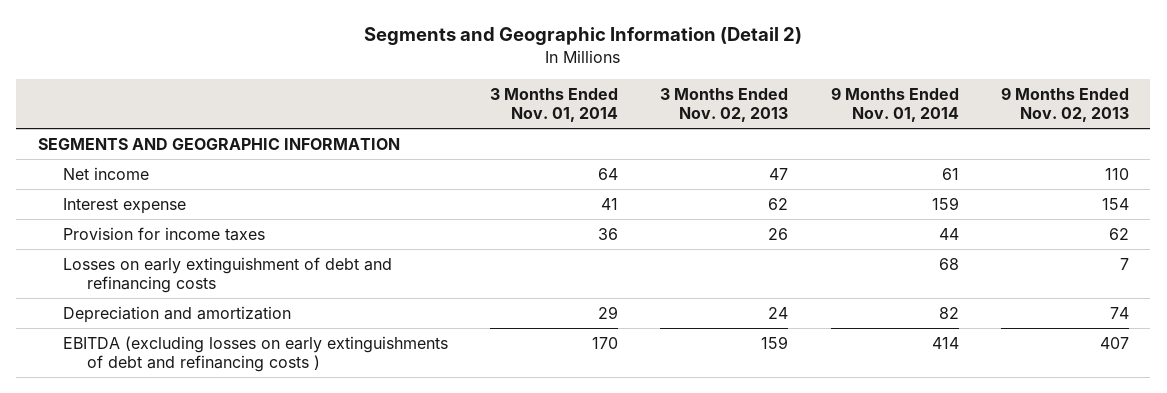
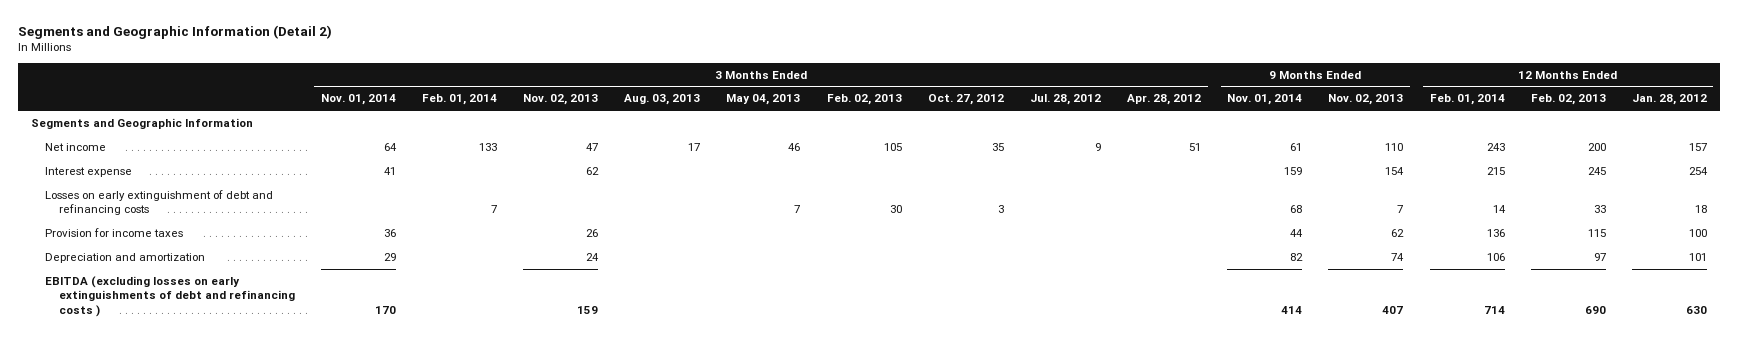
- | 3 Months Ended Nov. 01, 2014 | 3 Months Ended Nov. 02, 2013 | 9 Months Ended Nov. 01, 2014 | 9 Months Ended Nov. 02, 2013
+ | 3 Months Ended Nov. 01, 2014 | 3 Months Ended Feb. 01, 2014 | 3 Months Ended Nov. 02, 2013 | 3 Months Ended Aug. 03, 2013 | 3 Months Ended May 04, 2013 | 3 Months Ended Feb. 02, 2013 | 3 Months Ended Oct. 27, 2012 | 3 Months Ended Jul. 28, 2012 | 3 Months Ended Apr. 28, 2012 | 9 Months Ended Nov. 01, 2014 | 9 Months Ended Nov. 02, 2013 | 12 Months Ended Feb. 01, 2014 | 12 Months Ended Feb. 02, 2013 | 12 Months Ended Jan. 28, 2012
- SEGMENTS AND GEOGRAPHIC INFORMATION
+ Segments and Geographic Information
moved down: Provision for income taxes | 36 | | 26 | | | | | | | 44 | 62 | 136 | 115 | 100

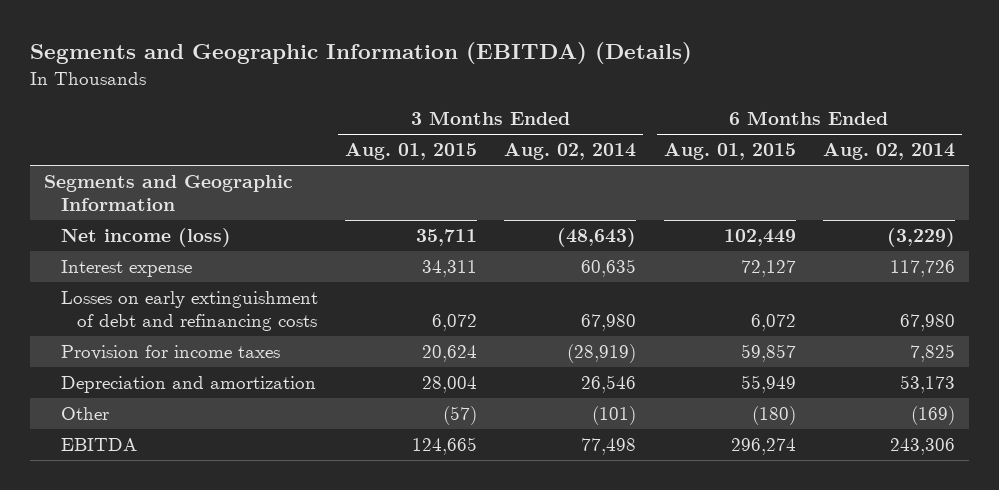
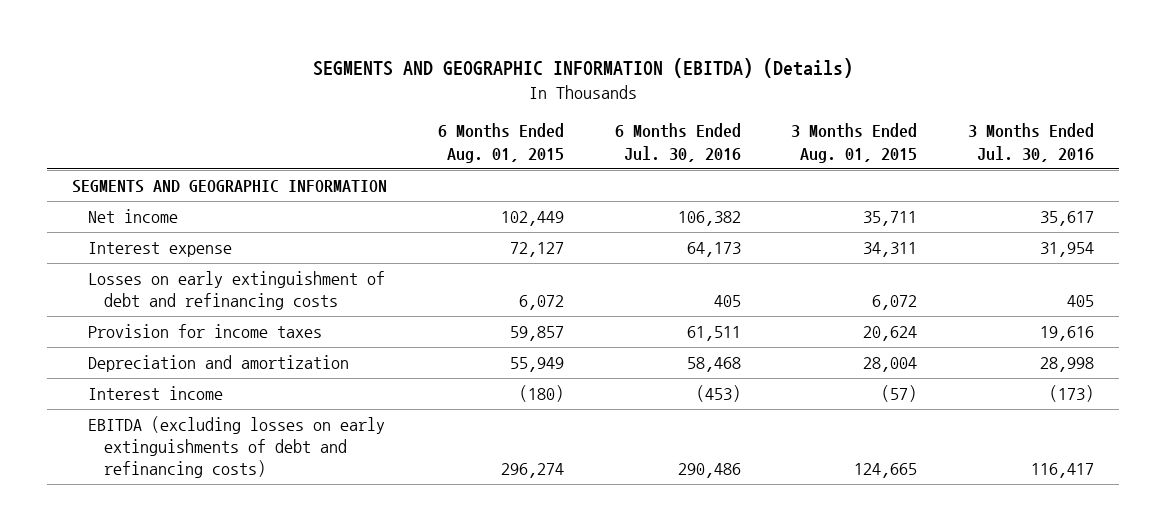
- Segments and Geographic Information (EBITDA) (Details)
+ SEGMENTS AND GEOGRAPHIC INFORMATION (EBITDA) (Details)
- | 3 Months Ended Aug. 01, 2015 | 3 Months Ended Aug. 02, 2014 | 6 Months Ended Aug. 01, 2015 | 6 Months Ended Aug. 02, 2014
+ | 6 Months Ended Aug. 01, 2015 | 6 Months Ended Jul. 30, 2016 | 3 Months Ended Aug. 01, 2015 | 3 Months Ended Jul. 30, 2016
- Segments and Geographic Information
- Net income (loss) | 35,711 | (48,643) | 102,449 | (3,229)
+ SEGMENTS AND GEOGRAPHIC INFORMATION
+ Net income | 102,449 | 106,382 | 35,711 | 35,617
- Other | (57) | (101) | (180) | (169)
- EBITDA | 124,665 | 77,498 | 296,274 | 243,306
+ Interest income | (180) | (453) | (57) | (173)
+ EBITDA (excluding losses on early extinguishments of debt and refinancing costs) | 296,274 | 290,486 | 124,665 | 116,417

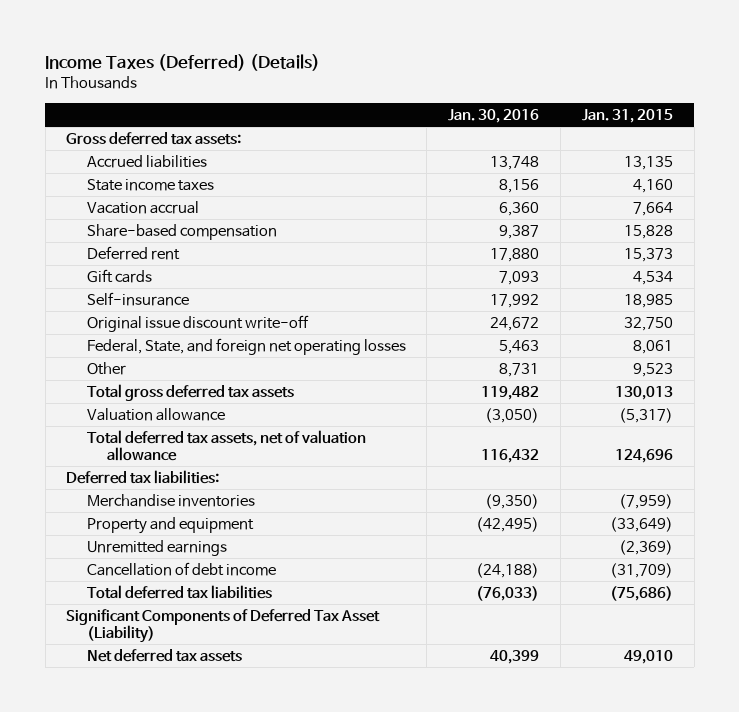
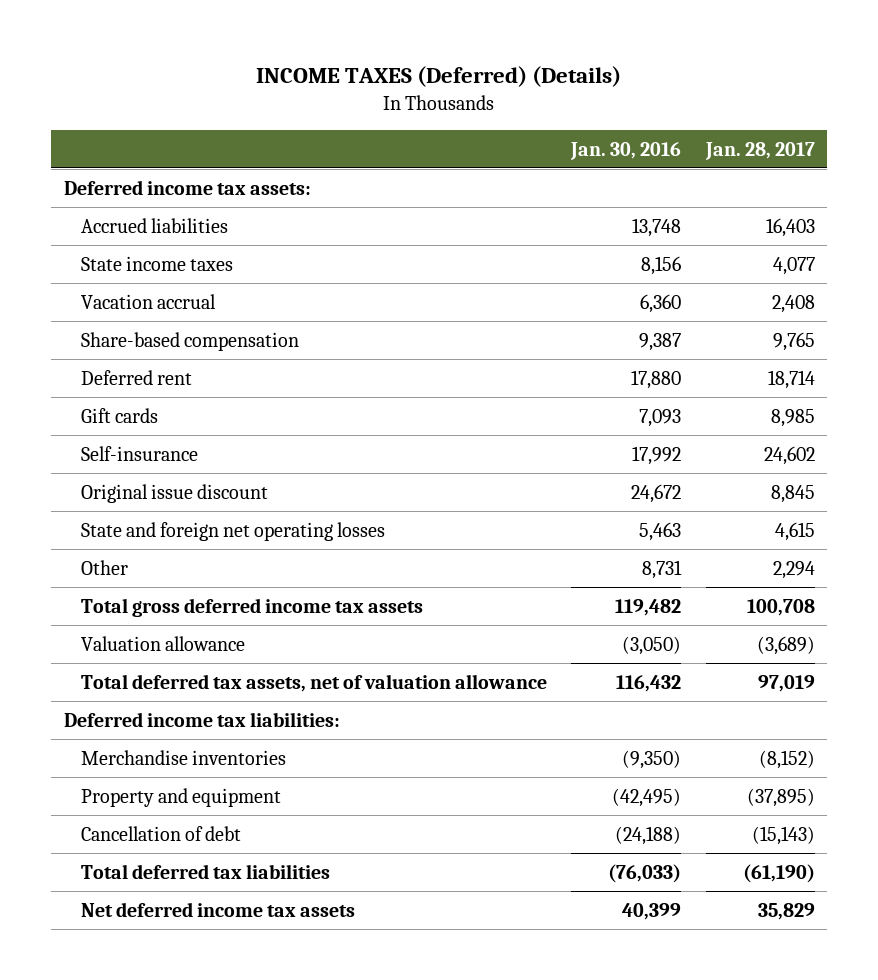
- Income Taxes (Deferred) (Details)
+ INCOME TAXES (Deferred) (Details)
- | Jan. 30, 2016 | Jan. 31, 2015
+ | Jan. 30, 2016 | Jan. 28, 2017
- Gross deferred tax assets:
+ Deferred income tax assets:
- Original issue discount write-off | 24,672 | 32,750
- Federal, State, and foreign net operating losses | 5,463 | 8,061
+ Original issue discount | 24,672 | 8,845
+ State and foreign net operating losses | 5,463 | 4,615
- Total gross deferred tax assets | 119,482 | 130,013
+ Total gross deferred income tax assets | 119,482 | 100,708
- Deferred tax liabilities:
+ Deferred income tax liabilities:
- Unremitted earnings | | (2,369)
- Cancellation of debt income | (24,188) | (31,709)
+ Cancellation of debt | (24,188) | (15,143)
- Significant Components of Deferred Tax Asset (Liability)
- Net deferred tax assets | 40,399 | 49,010
+ Net deferred income tax assets | 40,399 | 35,829

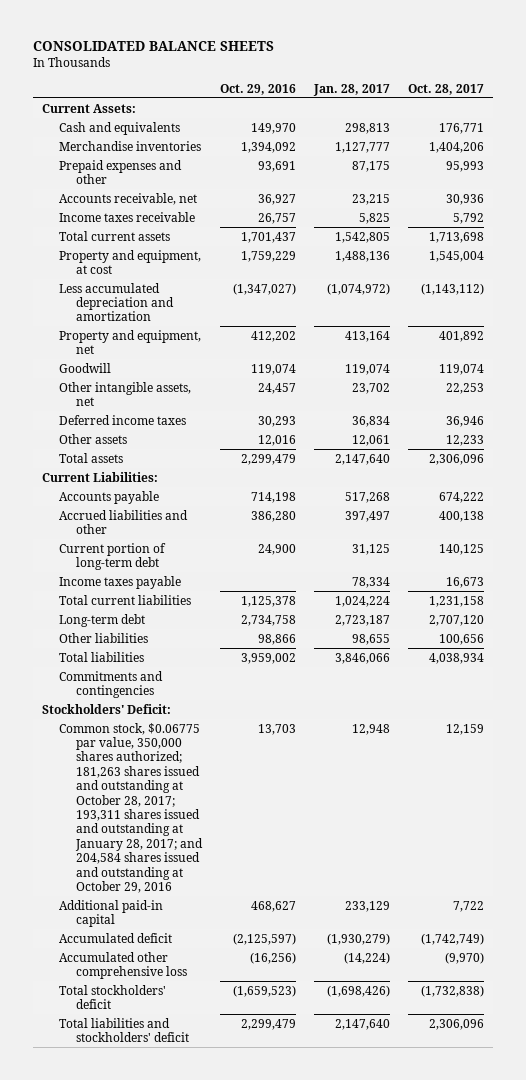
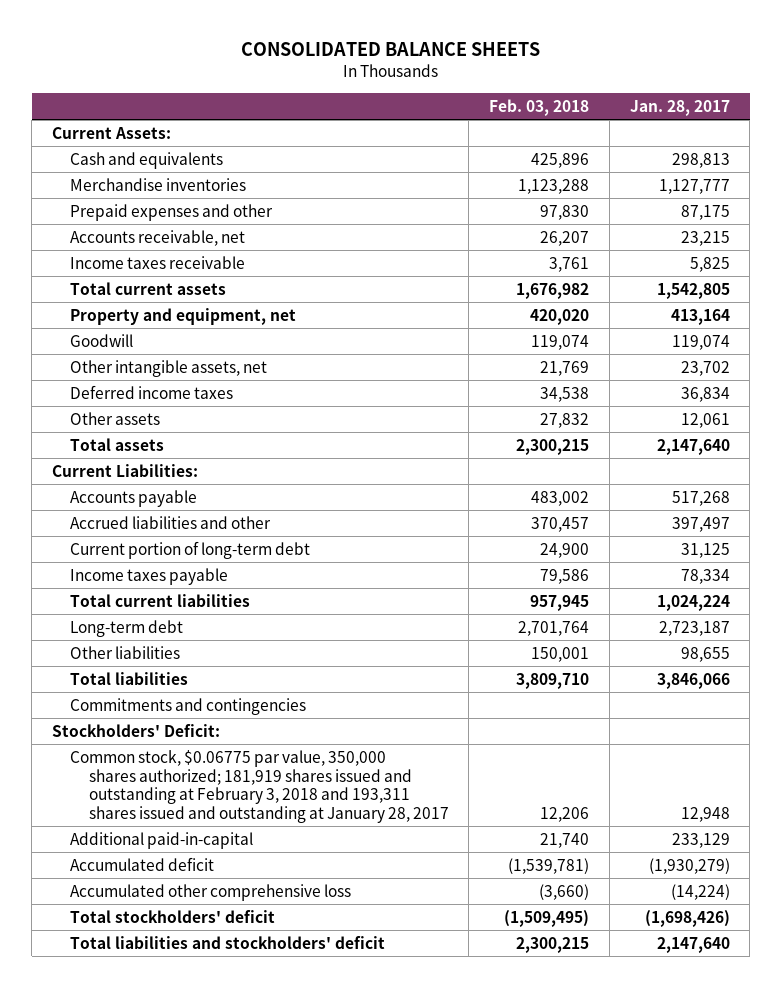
- | Oct. 29, 2016 | Jan. 28, 2017 | Oct. 28, 2017
+ | Feb. 03, 2018 | Jan. 28, 2017
- Property and equipment, at cost | 1,759,229 | 1,488,136 | 1,545,004
- Less accumulated depreciation and amortization | (1,347,027) | (1,074,972) | (1,143,112)
- Common stock, $0.06775 par value, 350,000 shares authorized; 181,263 shares issued and outstanding at October 28, 2017; 193,311 shares issued and outstanding at January 28, 2017; and 204,584 shares issued and outstanding at October 29, 2016 | 13,703 | 12,948 | 12,159
- Additional paid-in capital | 468,627 | 233,129 | 7,722
+ Common stock, $0.06775 par value, 350,000 shares authorized; 181,919 shares issued and outstanding at February 3, 2018 and 193,311 shares issued and outstanding at January 28, 2017 | 12,206 | 12,948
+ Additional paid-in-capital | 21,740 | 233,129

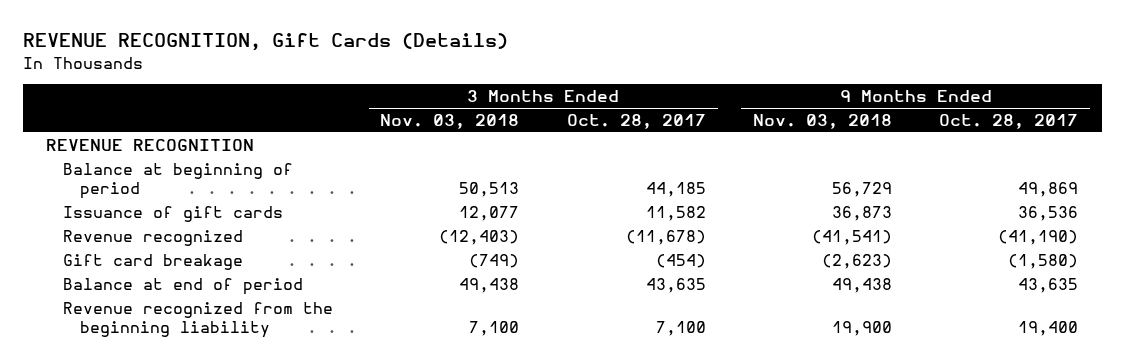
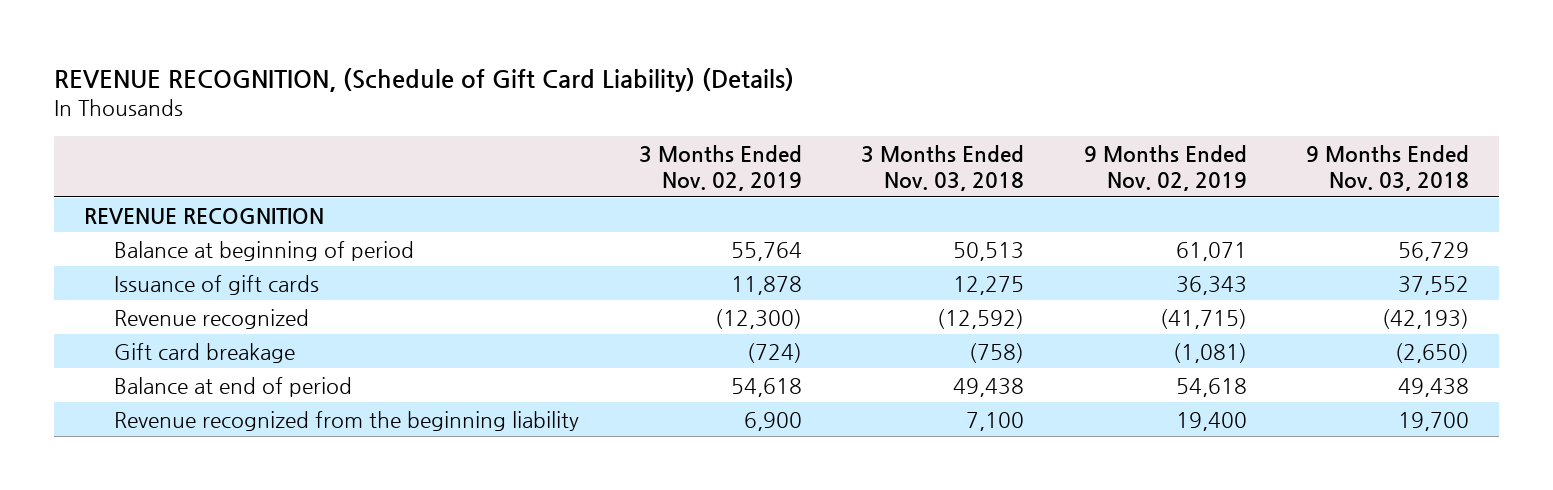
- REVENUE RECOGNITION, Gift Cards (Details)
+ REVENUE RECOGNITION, (Schedule of Gift Card Liability) (Details)
- | 3 Months Ended Nov. 03, 2018 | 3 Months Ended Oct. 28, 2017 | 9 Months Ended Nov. 03, 2018 | 9 Months Ended Oct. 28, 2017
+ | 3 Months Ended Nov. 02, 2019 | 3 Months Ended Nov. 03, 2018 | 9 Months Ended Nov. 02, 2019 | 9 Months Ended Nov. 03, 2018
- Issuance of gift cards | 12,077 | 11,582 | 36,873 | 36,536
- Revenue recognized | (12,403) | (11,678) | (41,541) | (41,190)
- Gift card breakage | (749) | (454) | (2,623) | (1,580)
+ Issuance of gift cards | 11,878 | 12,275 | 36,343 | 37,552
+ Revenue recognized | (12,300) | (12,592) | (41,715) | (42,193)
+ Gift card breakage | (724) | (758) | (1,081) | (2,650)
- Revenue recognized from the beginning liability | 7,100 | 7,100 | 19,900 | 19,400
+ Revenue recognized from the beginning liability | 6,900 | 7,100 | 19,400 | 19,700

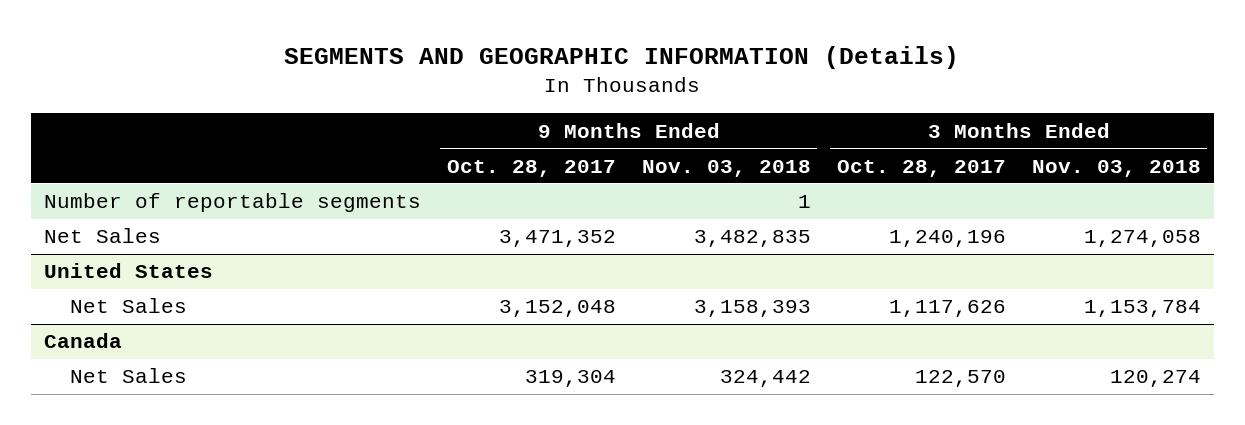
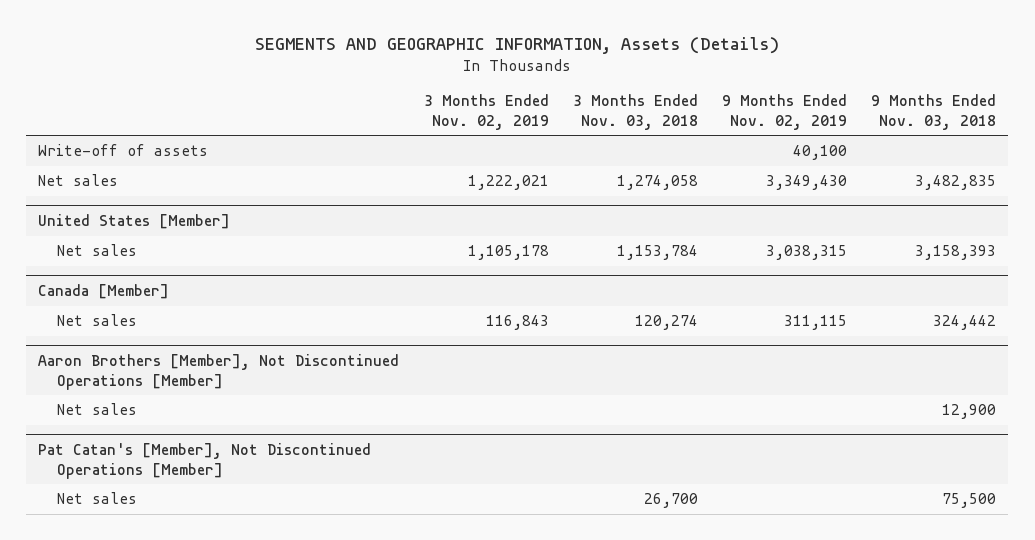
- SEGMENTS AND GEOGRAPHIC INFORMATION (Details)
+ SEGMENTS AND GEOGRAPHIC INFORMATION, Assets (Details)
- | 9 Months Ended Oct. 28, 2017 | 9 Months Ended Nov. 03, 2018 | 3 Months Ended Oct. 28, 2017 | 3 Months Ended Nov. 03, 2018
+ | 3 Months Ended Nov. 02, 2019 | 3 Months Ended Nov. 03, 2018 | 9 Months Ended Nov. 02, 2019 | 9 Months Ended Nov. 03, 2018
- Number of reportable segments | | 1 | |
- Net Sales | 3,471,352 | 3,482,835 | 1,240,196 | 1,274,058
- United States
- Net Sales | 3,152,048 | 3,158,393 | 1,117,626 | 1,153,784
- Canada
- Net Sales | 319,304 | 324,442 | 122,570 | 120,274
+ Write-off of assets | | | 40,100 |
+ Net sales | 1,222,021 | 1,274,058 | 3,349,430 | 3,482,835
+ United States [Member]
+ Net sales | 1,105,178 | 1,153,784 | 3,038,315 | 3,158,393
+ Canada [Member]
+ Net sales | 116,843 | 120,274 | 311,115 | 324,442
+ Aaron Brothers [Member], Not Discontinued Operations [Member]
+ Net sales | | | | 12,900
+ Pat Catan's [Member], Not Discontinued Operations [Member]
+ Net sales | | 26,700 | | 75,500

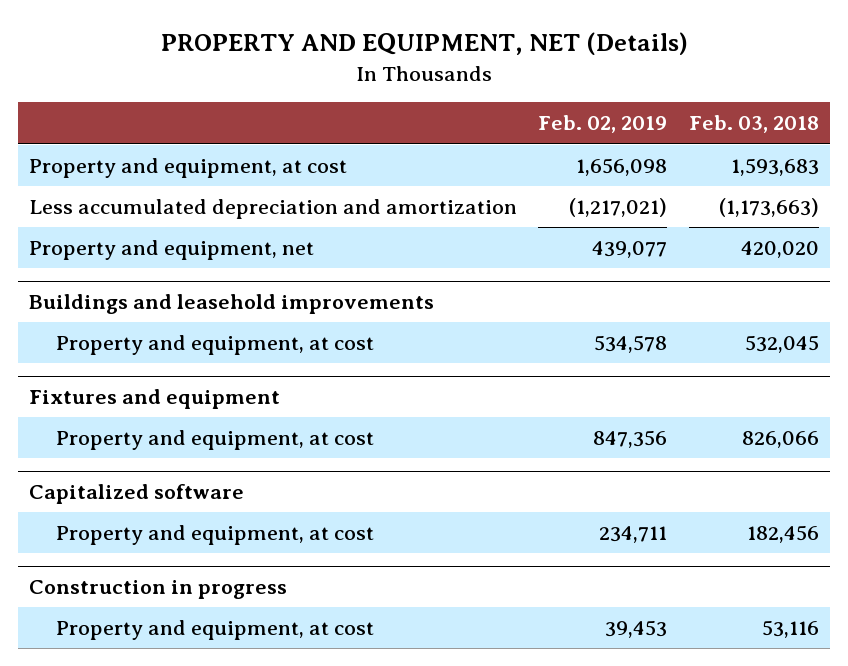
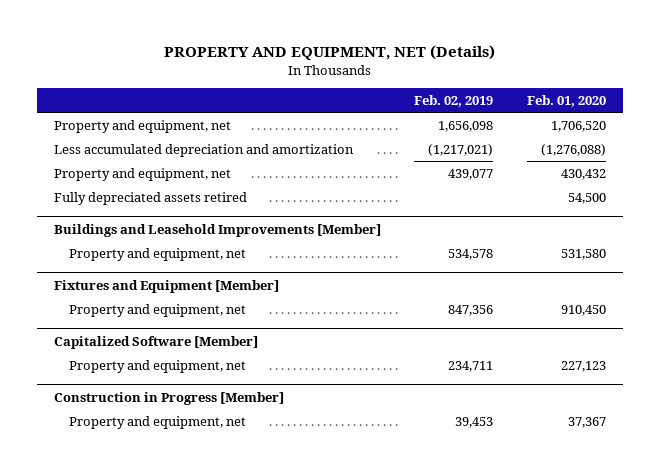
- | Feb. 02, 2019 | Feb. 03, 2018
+ | Feb. 02, 2019 | Feb. 01, 2020
- Property and equipment, at cost | 1,656,098 | 1,593,683
+ Property and equipment, net | 1,656,098 | 1,706,520
- Buildings and leasehold improvements
- Property and equipment, at cost | 534,578 | 532,045
- Fixtures and equipment
- Property and equipment, at cost | 847,356 | 826,066
- Capitalized software
- Property and equipment, at cost | 234,711 | 182,456
- Construction in progress
- Property and equipment, at cost | 39,453 | 53,116
+ Fully depreciated assets retired | | 54,500
+ Buildings and Leasehold Improvements [Member]
+ Property and equipment, net | 534,578 | 531,580
+ Fixtures and Equipment [Member]
+ Property and equipment, net | 847,356 | 910,450
+ Capitalized Software [Member]
+ Property and equipment, net | 234,711 | 227,123
+ Construction in Progress [Member]
+ Property and equipment, net | 39,453 | 37,367

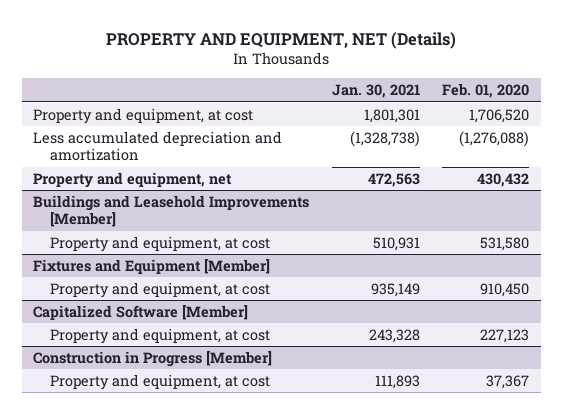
- | Feb. 02, 2019 | Feb. 01, 2020
+ | Jan. 30, 2021 | Feb. 01, 2020
- Property and equipment, net | 1,656,098 | 1,706,520
+ Property and equipment, at cost | 1,801,301 | 1,706,520
- Fully depreciated assets retired | | 54,500
@ Buildings and Leasehold Improvements [Member]
- Property and equipment, net | 534,578 | 531,580
+ Property and equipment, at cost | 510,931 | 531,580
@ Fixtures and Equipment [Member]
- Property and equipment, net | 847,356 | 910,450
+ Property and equipment, at cost | 935,149 | 910,450
@ Capitalized Software [Member]
- Property and equipment, net | 234,711 | 227,123
+ Property and equipment, at cost | 243,328 | 227,123
@ Construction in Progress [Member]
- Property and equipment, net | 39,453 | 37,367
+ Property and equipment, at cost | 111,893 | 37,367

